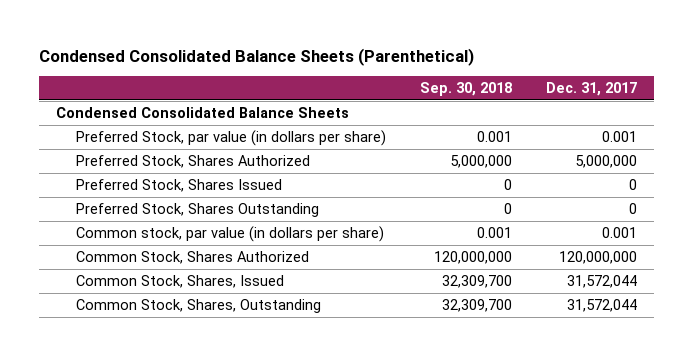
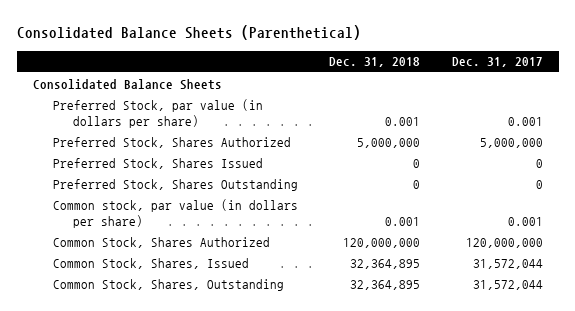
- Condensed Consolidated Balance Sheets (Parenthetical)
+ Consolidated Balance Sheets (Parenthetical)
- | Sep. 30, 2018 | Dec. 31, 2017
+ | Dec. 31, 2018 | Dec. 31, 2017
- Condensed Consolidated Balance Sheets
+ Consolidated Balance Sheets

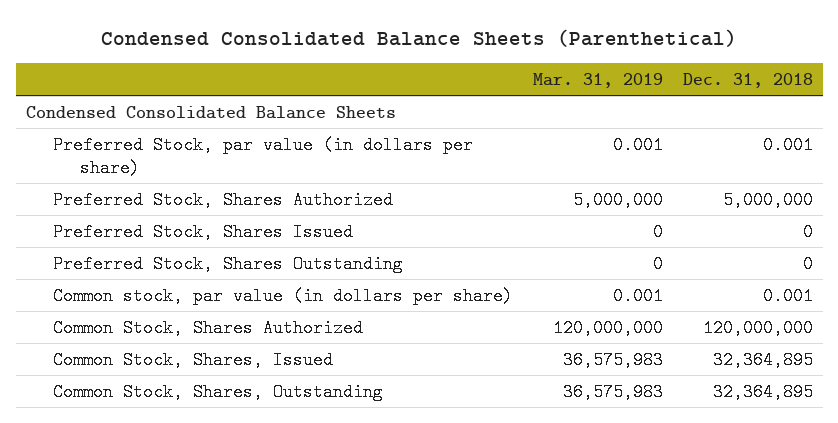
- Consolidated Balance Sheets (Parenthetical)
+ Condensed Consolidated Balance Sheets (Parenthetical)
- | Dec. 31, 2018 | Dec. 31, 2017
+ | Mar. 31, 2019 | Dec. 31, 2018
- Consolidated Balance Sheets
+ Condensed Consolidated Balance Sheets

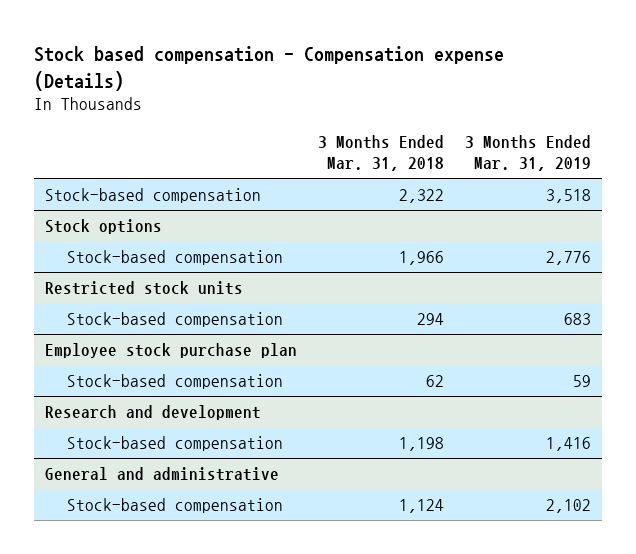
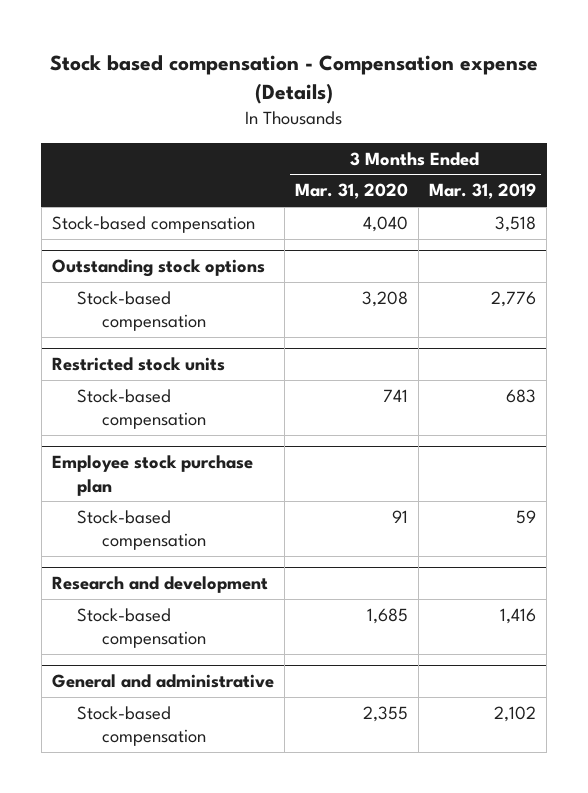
- | 3 Months Ended Mar. 31, 2018 | 3 Months Ended Mar. 31, 2019
+ | 3 Months Ended Mar. 31, 2020 | 3 Months Ended Mar. 31, 2019
- Stock options
+ Outstanding stock options

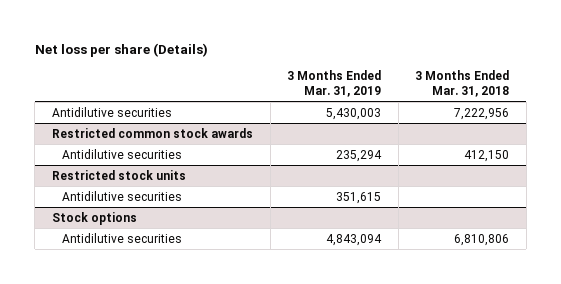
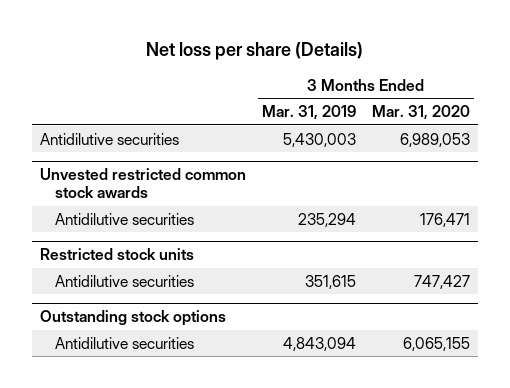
- | 3 Months Ended Mar. 31, 2019 | 3 Months Ended Mar. 31, 2018
+ | 3 Months Ended Mar. 31, 2019 | 3 Months Ended Mar. 31, 2020
- Restricted common stock awards
+ Unvested restricted common stock awards
- Stock options
+ Outstanding stock options

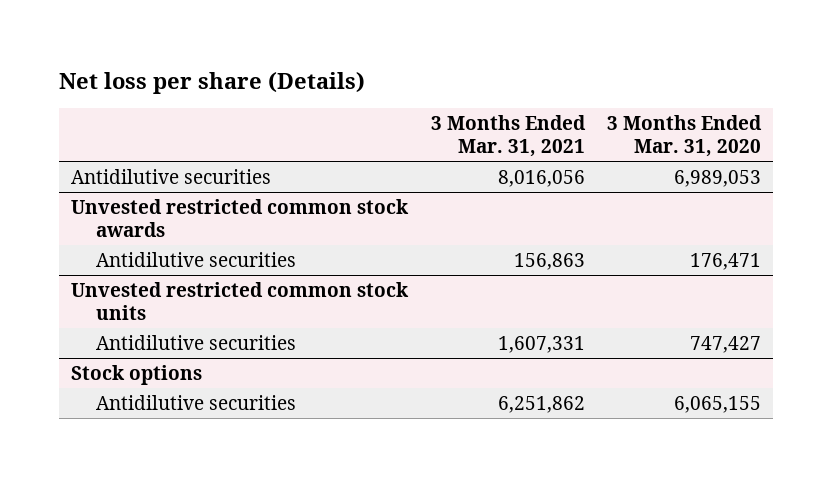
- | 3 Months Ended Mar. 31, 2019 | 3 Months Ended Mar. 31, 2020
+ | 3 Months Ended Mar. 31, 2021 | 3 Months Ended Mar. 31, 2020
- Restricted stock units
+ Unvested restricted common stock units
- Outstanding stock options
+ Stock options

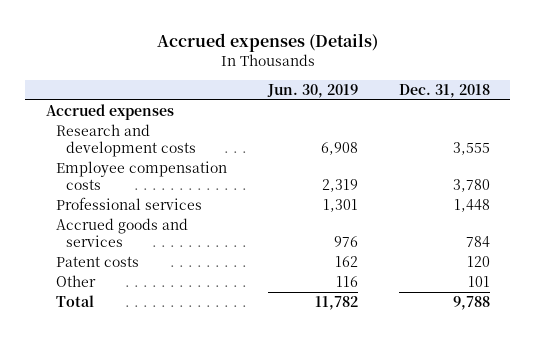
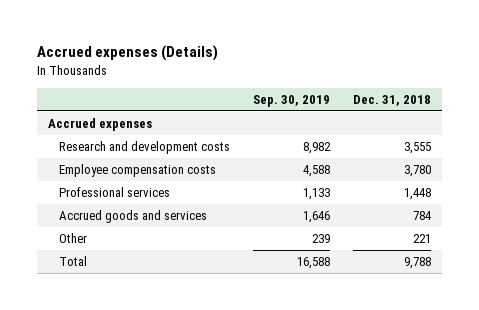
- | Jun. 30, 2019 | Dec. 31, 2018
+ | Sep. 30, 2019 | Dec. 31, 2018
- Patent costs | 162 | 120
- Other | 116 | 101
+ Other | 239 | 221

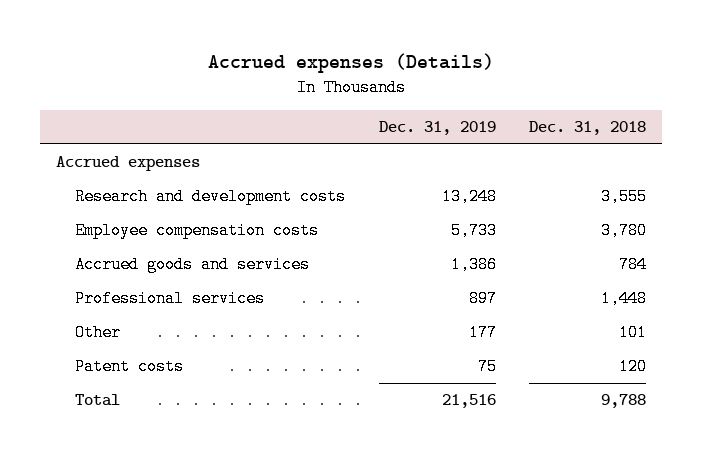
- | Sep. 30, 2019 | Dec. 31, 2018
+ | Dec. 31, 2019 | Dec. 31, 2018
- Other | 239 | 221
moved down: Professional services | 897 | 1,448
+ Other | 177 | 101
+ Patent costs | 75 | 120

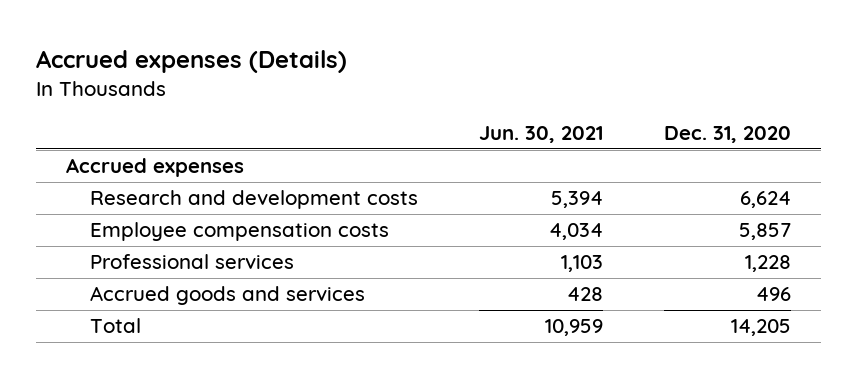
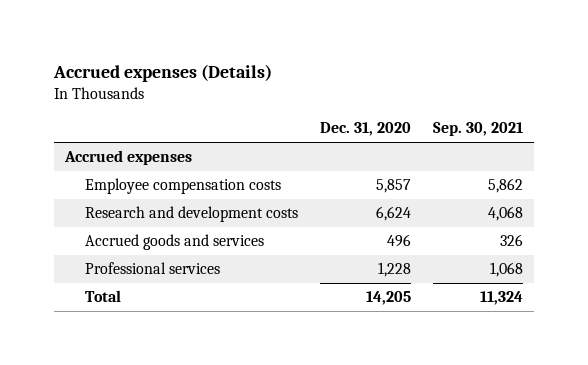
- | Jun. 30, 2021 | Dec. 31, 2020
+ | Dec. 31, 2020 | Sep. 30, 2021
moved down: Research and development costs | 6,624 | 4,068
moved down: Professional services | 1,228 | 1,068

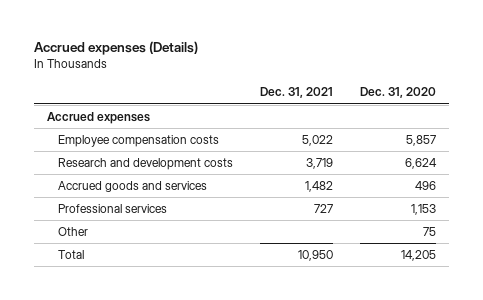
- | Dec. 31, 2020 | Sep. 30, 2021
+ | Dec. 31, 2021 | Dec. 31, 2020
- Professional services | 1,228 | 1,068
+ Professional services | 727 | 1,153
+ Other | | 75

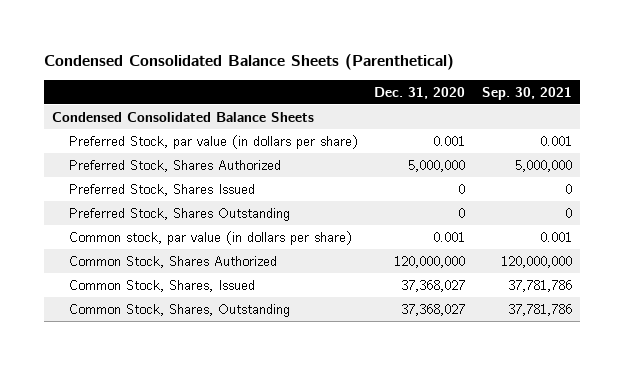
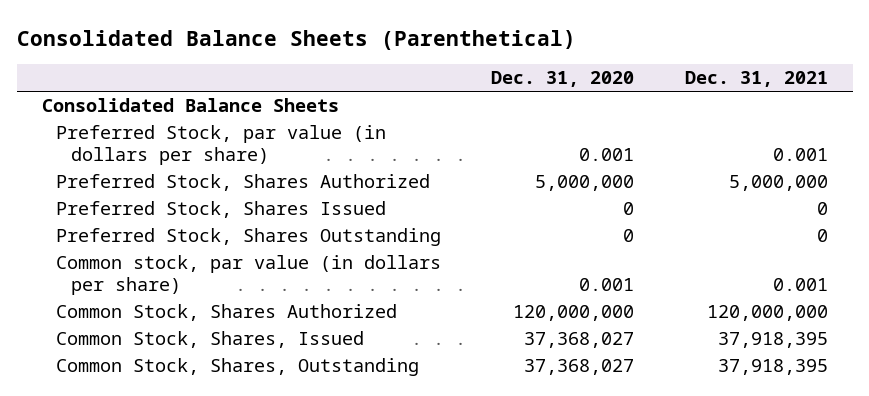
- Condensed Consolidated Balance Sheets (Parenthetical)
+ Consolidated Balance Sheets (Parenthetical)
- | Dec. 31, 2020 | Sep. 30, 2021
+ | Dec. 31, 2020 | Dec. 31, 2021
- Condensed Consolidated Balance Sheets
+ Consolidated Balance Sheets

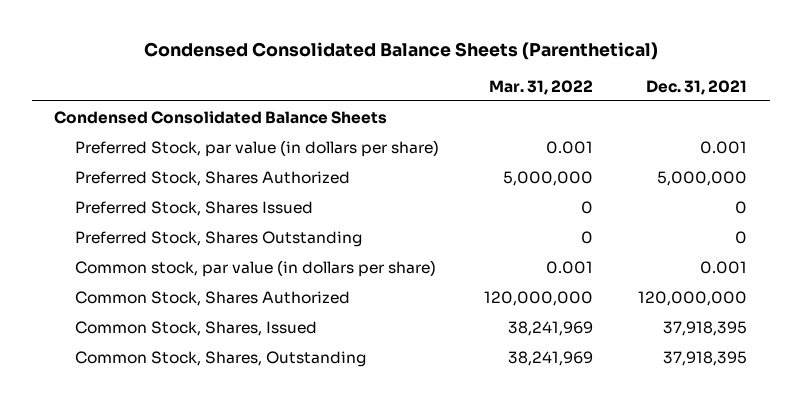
- Consolidated Balance Sheets (Parenthetical)
+ Condensed Consolidated Balance Sheets (Parenthetical)
- | Dec. 31, 2020 | Dec. 31, 2021
+ | Mar. 31, 2022 | Dec. 31, 2021
- Consolidated Balance Sheets
+ Condensed Consolidated Balance Sheets

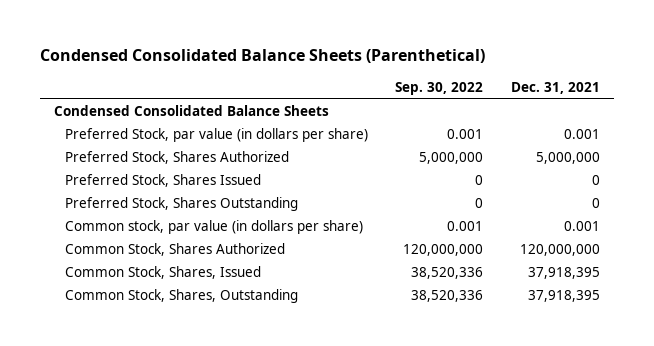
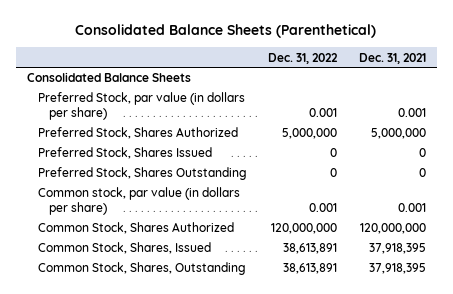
- Condensed Consolidated Balance Sheets (Parenthetical)
+ Consolidated Balance Sheets (Parenthetical)
- | Sep. 30, 2022 | Dec. 31, 2021
+ | Dec. 31, 2022 | Dec. 31, 2021
- Condensed Consolidated Balance Sheets
+ Consolidated Balance Sheets

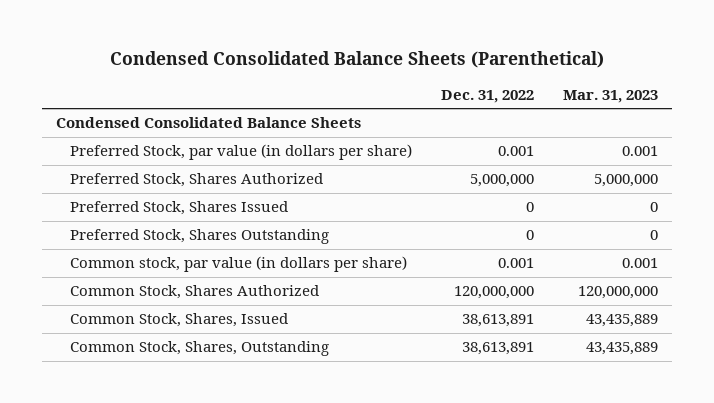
- Consolidated Balance Sheets (Parenthetical)
+ Condensed Consolidated Balance Sheets (Parenthetical)
- | Dec. 31, 2022 | Dec. 31, 2021
+ | Dec. 31, 2022 | Mar. 31, 2023
- Consolidated Balance Sheets
+ Condensed Consolidated Balance Sheets

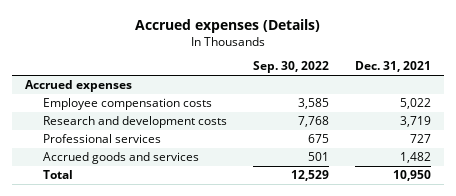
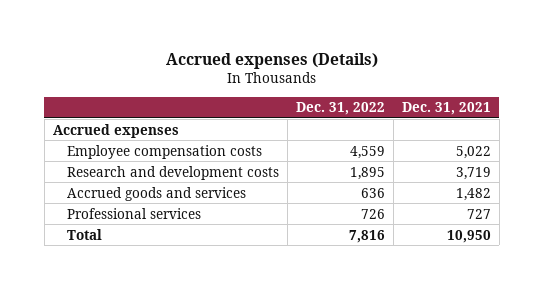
- | Sep. 30, 2022 | Dec. 31, 2021
+ | Dec. 31, 2022 | Dec. 31, 2021
moved down: Professional services | 726 | 727

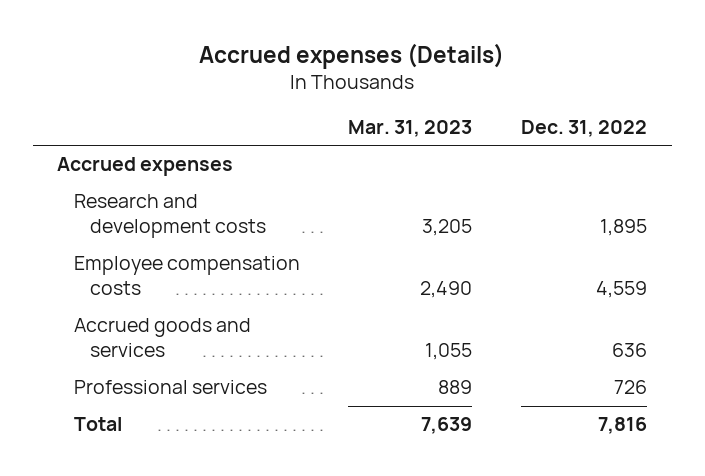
- | Dec. 31, 2022 | Dec. 31, 2021
+ | Mar. 31, 2023 | Dec. 31, 2022
moved down: Employee compensation costs | 2,490 | 4,559

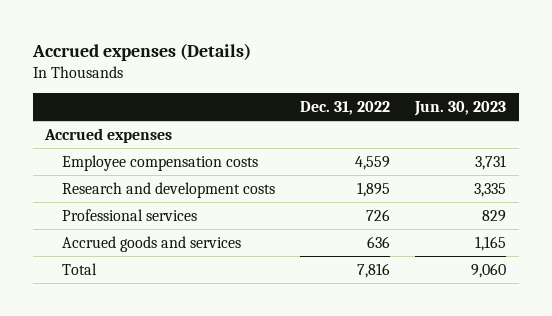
- | Mar. 31, 2023 | Dec. 31, 2022
+ | Dec. 31, 2022 | Jun. 30, 2023
moved down: Research and development costs | 1,895 | 3,335
moved down: Accrued goods and services | 636 | 1,165

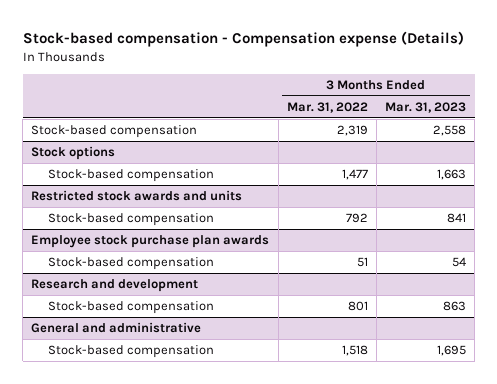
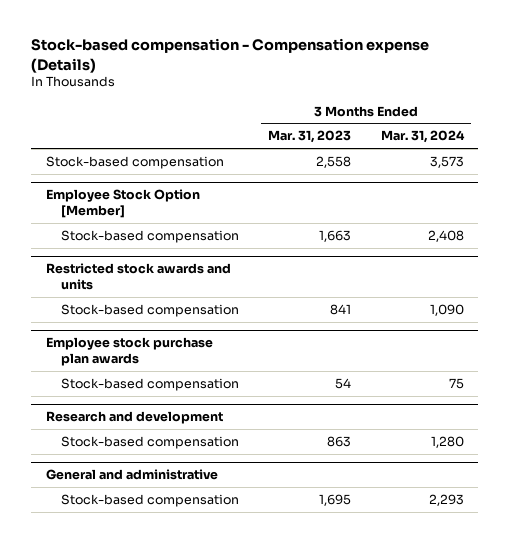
- | 3 Months Ended Mar. 31, 2022 | 3 Months Ended Mar. 31, 2023
+ | 3 Months Ended Mar. 31, 2023 | 3 Months Ended Mar. 31, 2024
- Stock options
+ Employee Stock Option [Member]

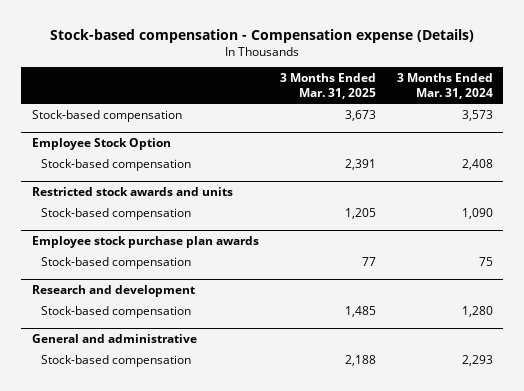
- | 3 Months Ended Mar. 31, 2023 | 3 Months Ended Mar. 31, 2024
+ | 3 Months Ended Mar. 31, 2025 | 3 Months Ended Mar. 31, 2024
- Employee Stock Option [Member]
+ Employee Stock Option

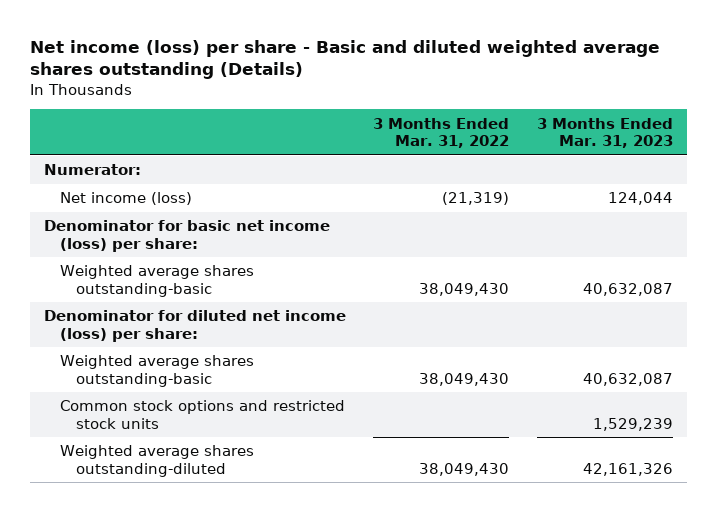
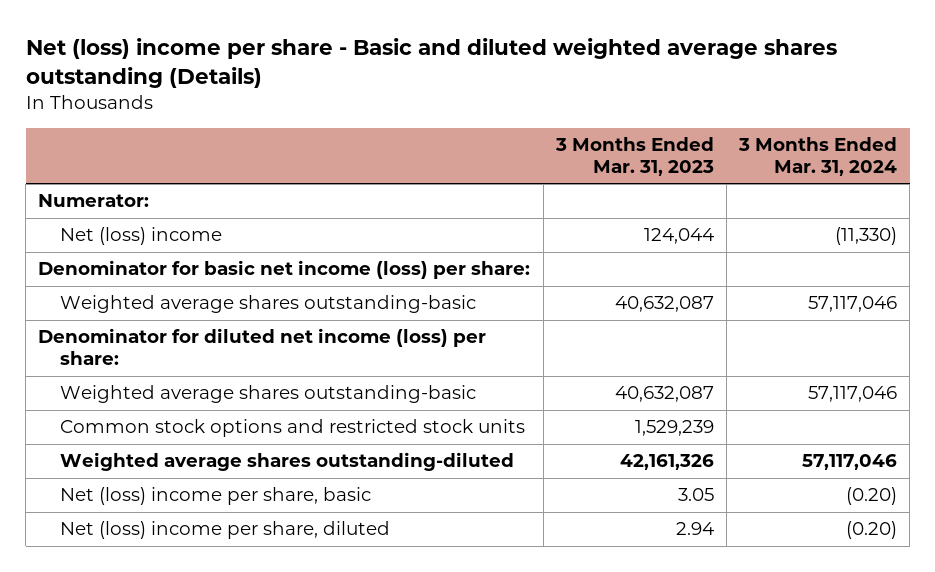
- Net income (loss) per share - Basic and diluted weighted average shares outstanding (Details)
+ Net (loss) income per share - Basic and diluted weighted average shares outstanding (Details)
- | 3 Months Ended Mar. 31, 2022 | 3 Months Ended Mar. 31, 2023
+ | 3 Months Ended Mar. 31, 2023 | 3 Months Ended Mar. 31, 2024
- Net income (loss) | (21,319) | 124,044
+ Net (loss) income | 124,044 | (11,330)
+ Net (loss) income per share, basic | 3.05 | (0.20)
+ Net (loss) income per share, diluted | 2.94 | (0.20)

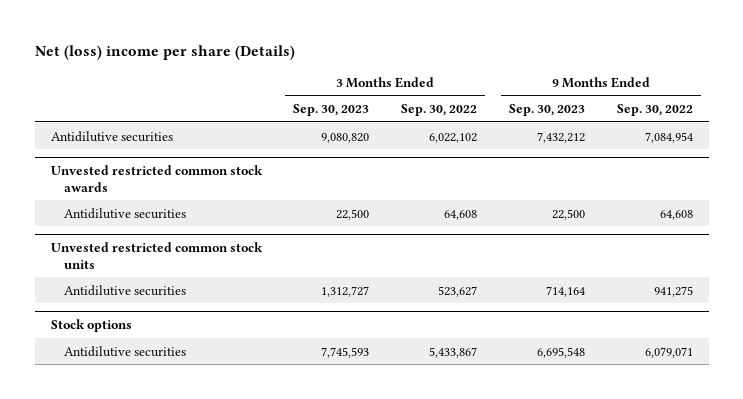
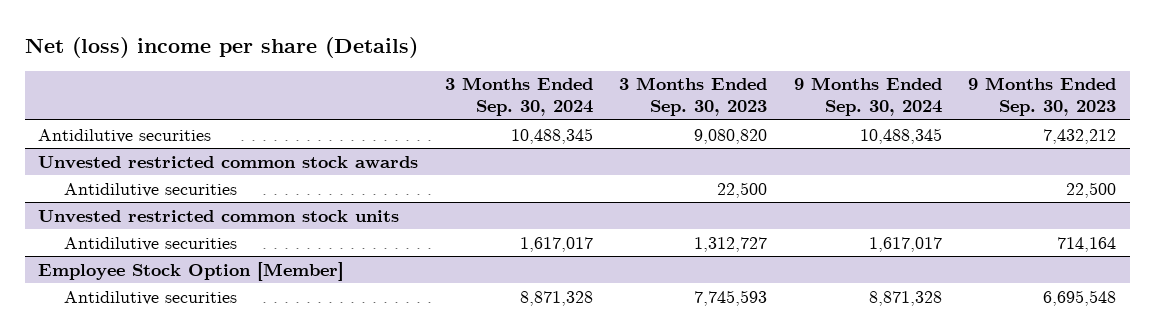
- | 3 Months Ended Sep. 30, 2023 | 3 Months Ended Sep. 30, 2022 | 9 Months Ended Sep. 30, 2023 | 9 Months Ended Sep. 30, 2022
+ | 3 Months Ended Sep. 30, 2024 | 3 Months Ended Sep. 30, 2023 | 9 Months Ended Sep. 30, 2024 | 9 Months Ended Sep. 30, 2023
- Stock options
+ Employee Stock Option [Member]

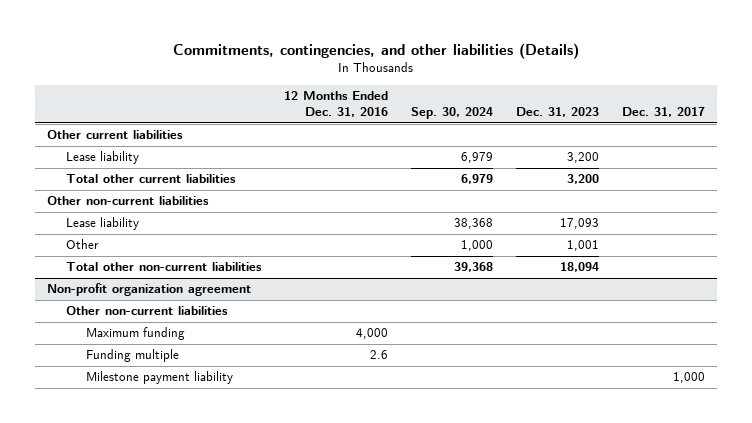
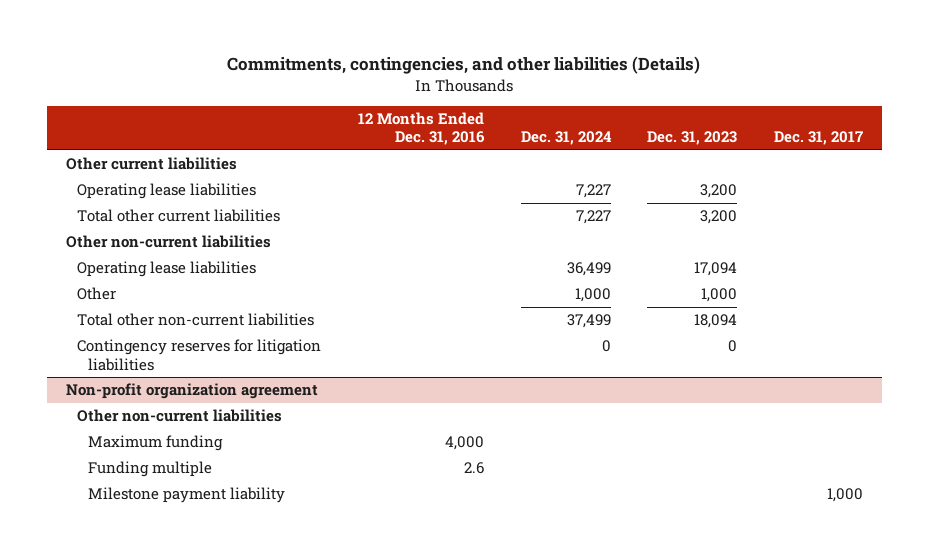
- | 12 Months Ended Dec. 31, 2016 | Sep. 30, 2024 | Dec. 31, 2023 | Dec. 31, 2017
+ | 12 Months Ended Dec. 31, 2016 | Dec. 31, 2024 | Dec. 31, 2023 | Dec. 31, 2017
- Lease liability | | 6,979 | 3,200 |
+ Operating lease liabilities | | 7,227 | 3,200 |
- Lease liability | | 38,368 | 17,093 |
- Other | | 1,000 | 1,001 |
+ Operating lease liabilities | | 36,499 | 17,094 |
+ Other | | 1,000 | 1,000 |
+ Contingency reserves for litigation liabilities | | 0 | 0 |

